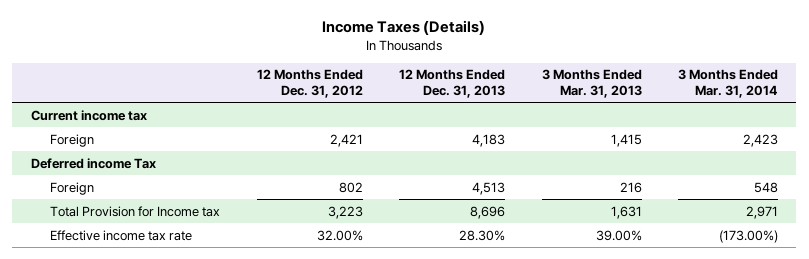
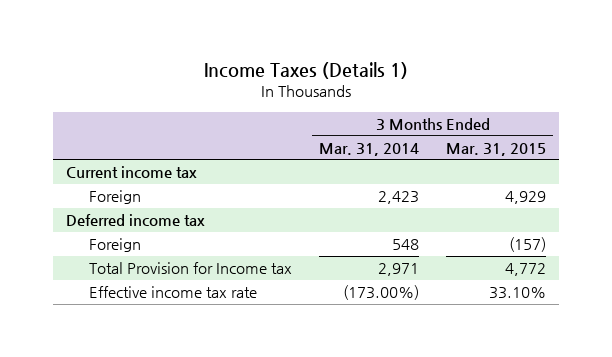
- Income Taxes (Details)
+ Income Taxes (Details 1)
- | 12 Months Ended Dec. 31, 2012 | 12 Months Ended Dec. 31, 2013 | 3 Months Ended Mar. 31, 2013 | 3 Months Ended Mar. 31, 2014
+ | 3 Months Ended Mar. 31, 2014 | 3 Months Ended Mar. 31, 2015
- Deferred income Tax
+ Deferred income tax

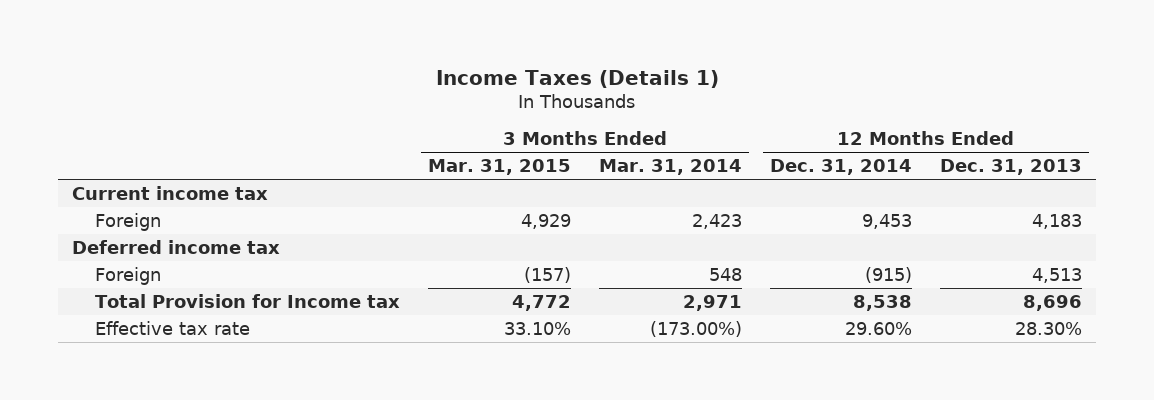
- | 3 Months Ended Mar. 31, 2014 | 3 Months Ended Mar. 31, 2015
+ | 3 Months Ended Mar. 31, 2015 | 3 Months Ended Mar. 31, 2014 | 12 Months Ended Dec. 31, 2014 | 12 Months Ended Dec. 31, 2013
- Effective income tax rate | (173.00%) | 33.10%
+ Effective tax rate | 33.10% | (173.00%) | 29.60% | 28.30%

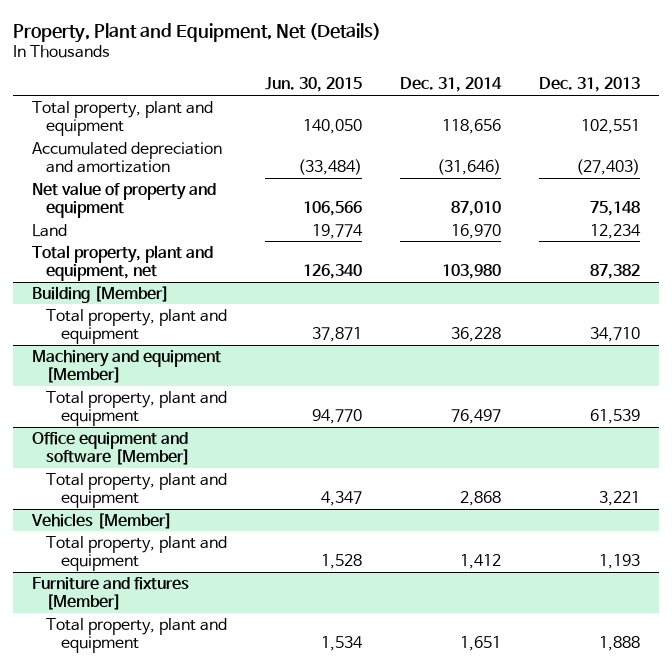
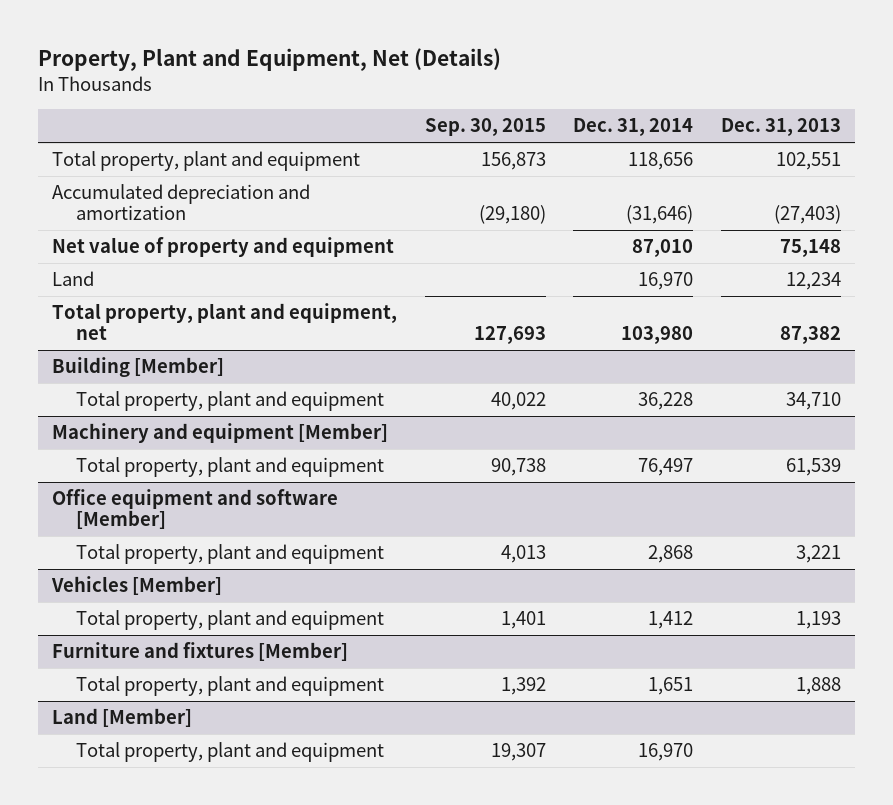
- | Jun. 30, 2015 | Dec. 31, 2014 | Dec. 31, 2013
+ | Sep. 30, 2015 | Dec. 31, 2014 | Dec. 31, 2013
+ Land [Member]
+ Total property, plant and equipment | 19,307 | 16,970 |

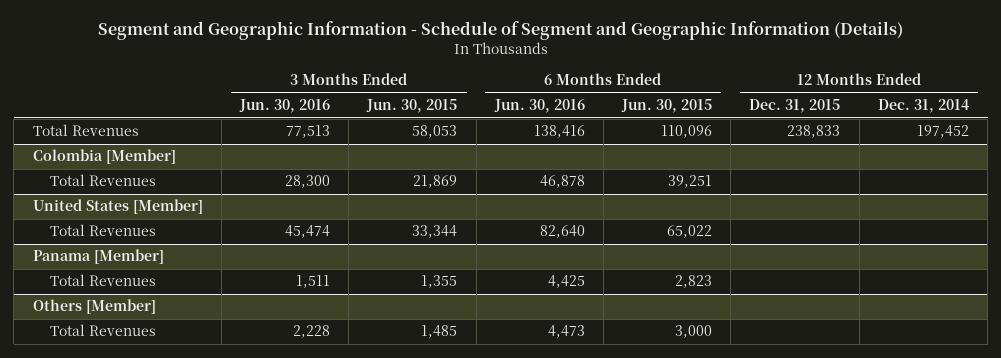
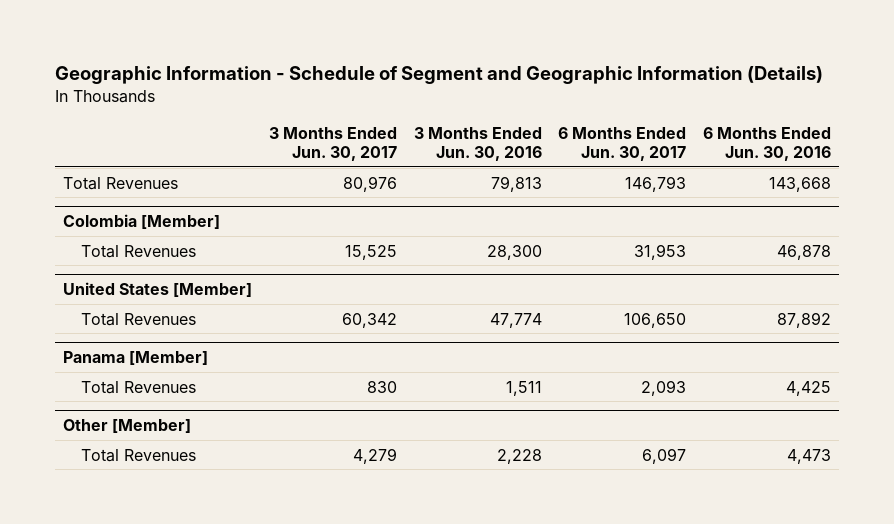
- Segment and Geographic Information - Schedule of Segment and Geographic Information (Details)
+ Geographic Information - Schedule of Segment and Geographic Information (Details)
- | 3 Months Ended Jun. 30, 2016 | 3 Months Ended Jun. 30, 2015 | 6 Months Ended Jun. 30, 2016 | 6 Months Ended Jun. 30, 2015 | 12 Months Ended Dec. 31, 2015 | 12 Months Ended Dec. 31, 2014
+ | 3 Months Ended Jun. 30, 2017 | 3 Months Ended Jun. 30, 2016 | 6 Months Ended Jun. 30, 2017 | 6 Months Ended Jun. 30, 2016
- Total Revenues | 77,513 | 58,053 | 138,416 | 110,096 | 238,833 | 197,452
+ Total Revenues | 80,976 | 79,813 | 146,793 | 143,668
@ United States [Member]
- Total Revenues | 45,474 | 33,344 | 82,640 | 65,022 | |
+ Total Revenues | 60,342 | 47,774 | 106,650 | 87,892
- Others [Member]
+ Other [Member]

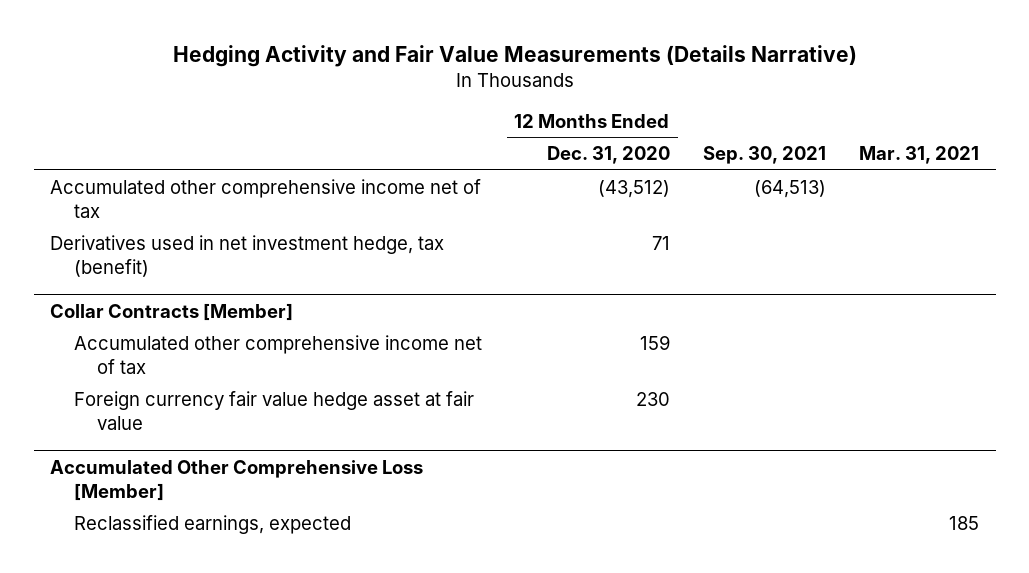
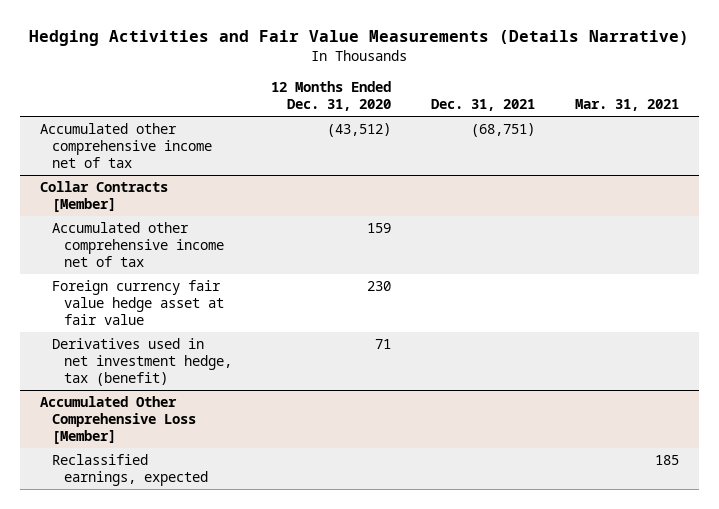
- Hedging Activity and Fair Value Measurements (Details Narrative)
+ Hedging Activities and Fair Value Measurements (Details Narrative)
- | 12 Months Ended Dec. 31, 2020 | Sep. 30, 2021 | Mar. 31, 2021
+ | 12 Months Ended Dec. 31, 2020 | Dec. 31, 2021 | Mar. 31, 2021
- Derivatives used in net investment hedge, tax (benefit) | 71 | |
@ Collar Contracts [Member]
+ Derivatives used in net investment hedge, tax (benefit) | 71 | |

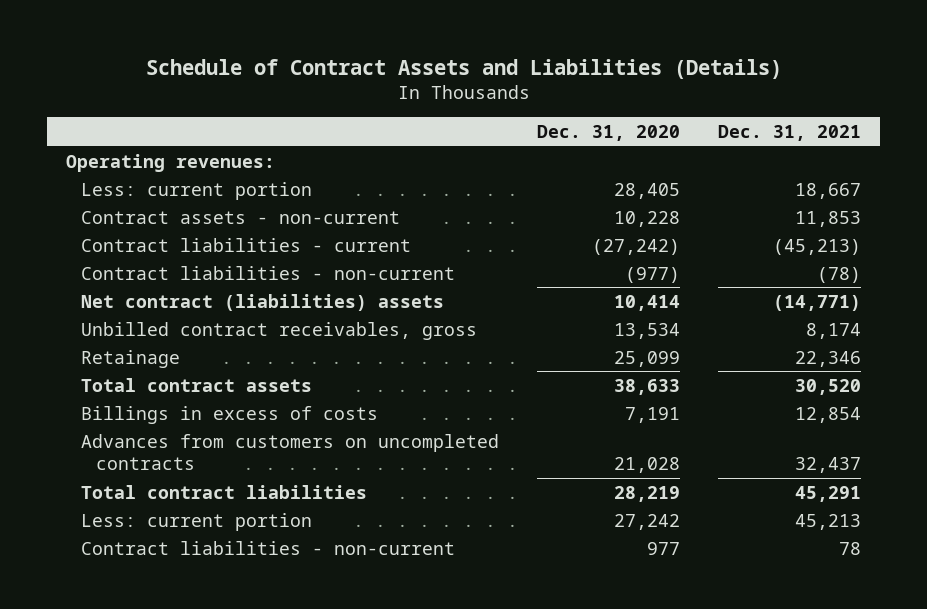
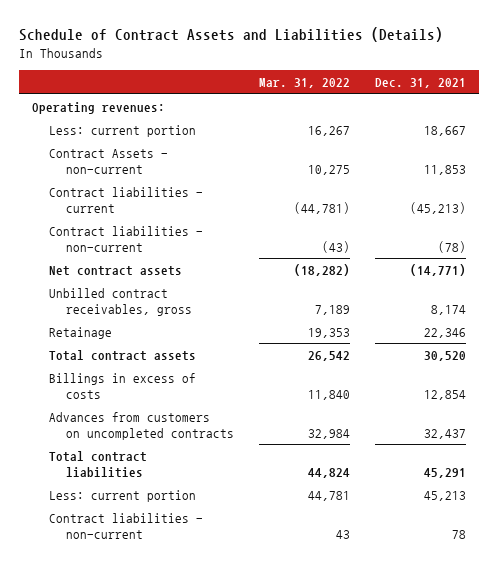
- | Dec. 31, 2020 | Dec. 31, 2021
+ | Mar. 31, 2022 | Dec. 31, 2021
- Contract assets - non-current | 10,228 | 11,853
+ Contract Assets - non-current | 10,275 | 11,853
- Net contract (liabilities) assets | 10,414 | (14,771)
+ Net contract assets | (18,282) | (14,771)

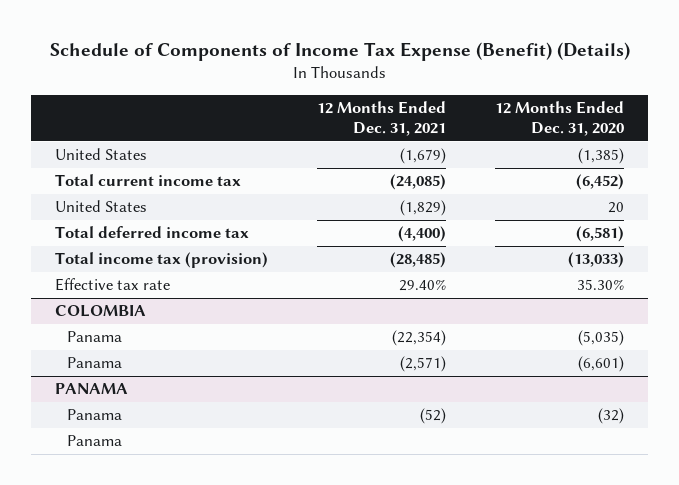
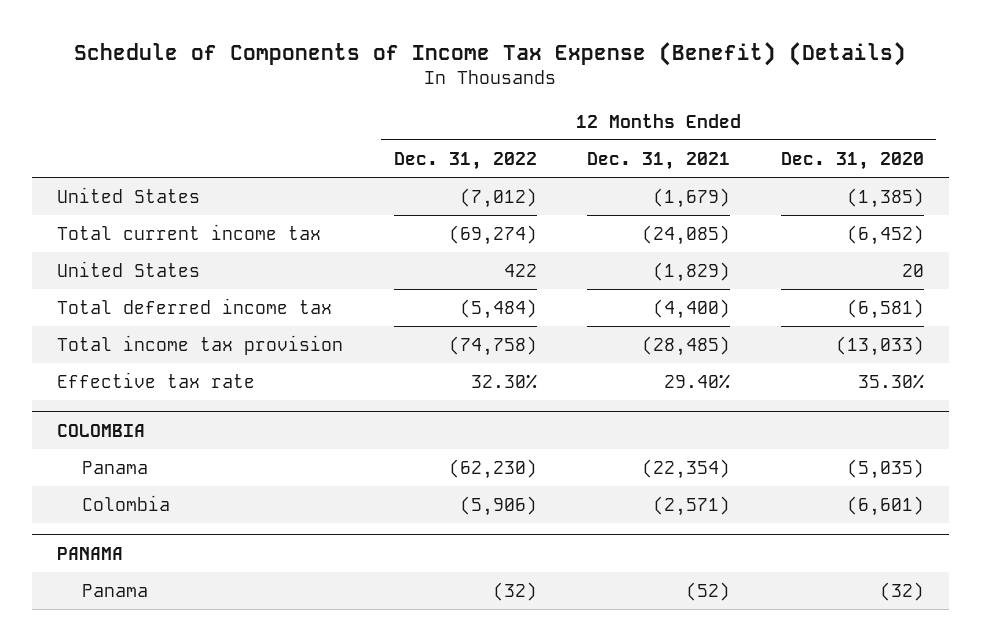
- | 12 Months Ended Dec. 31, 2021 | 12 Months Ended Dec. 31, 2020
+ | 12 Months Ended Dec. 31, 2022 | 12 Months Ended Dec. 31, 2021 | 12 Months Ended Dec. 31, 2020
- Total income tax (provision) | (28,485) | (13,033)
+ Total income tax provision | (74,758) | (28,485) | (13,033)
@ COLOMBIA
- Panama | (2,571) | (6,601)
+ Colombia | (5,906) | (2,571) | (6,601)
@ PANAMA
- Panama

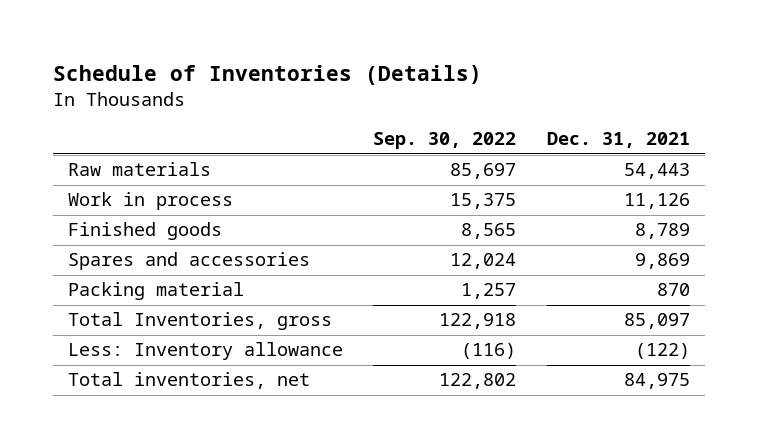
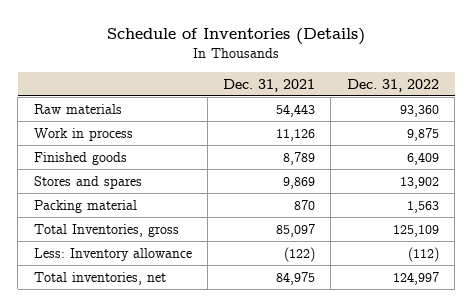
- | Sep. 30, 2022 | Dec. 31, 2021
+ | Dec. 31, 2021 | Dec. 31, 2022
- Spares and accessories | 12,024 | 9,869
+ Stores and spares | 9,869 | 13,902

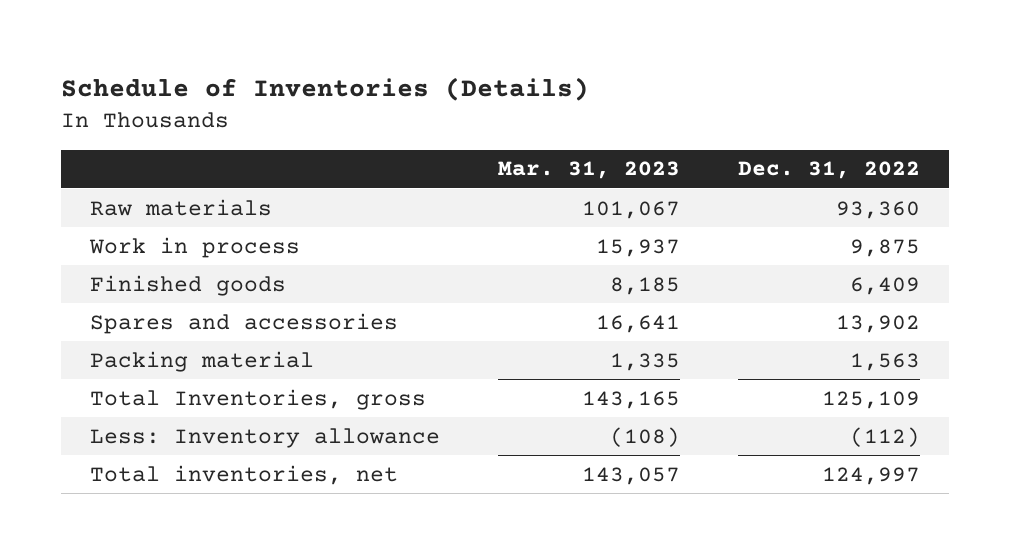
- | Dec. 31, 2021 | Dec. 31, 2022
+ | Mar. 31, 2023 | Dec. 31, 2022
- Stores and spares | 9,869 | 13,902
+ Spares and accessories | 16,641 | 13,902

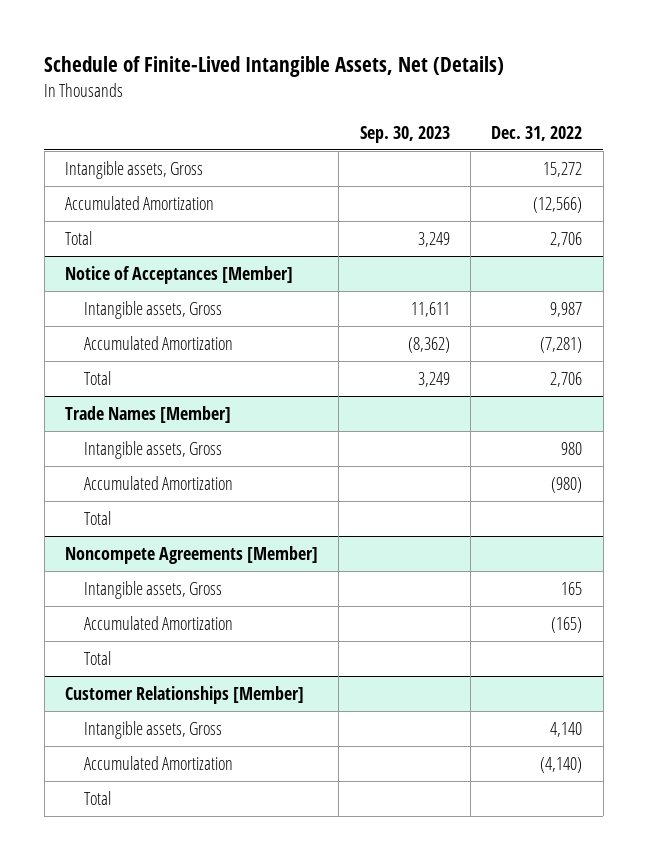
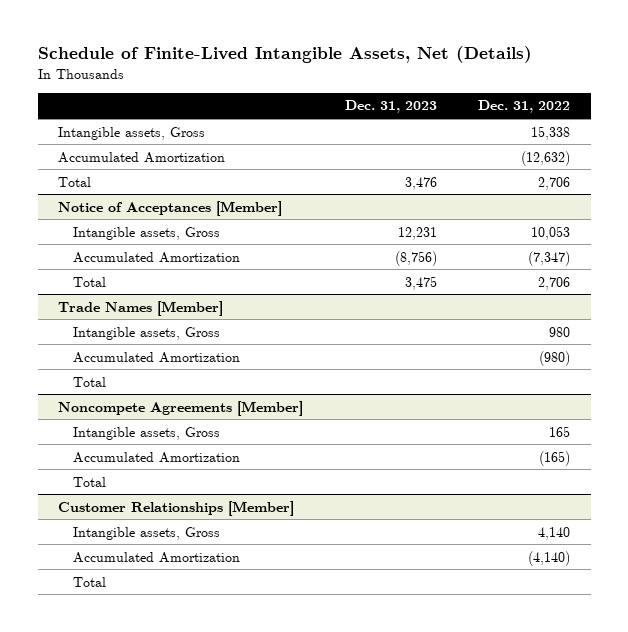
- | Sep. 30, 2023 | Dec. 31, 2022
+ | Dec. 31, 2023 | Dec. 31, 2022
- Intangible assets, Gross | | 15,272
- Accumulated Amortization | | (12,566)
+ Intangible assets, Gross | | 15,338
+ Accumulated Amortization | | (12,632)
@ Notice of Acceptances [Member]
- Intangible assets, Gross | 11,611 | 9,987
- Accumulated Amortization | (8,362) | (7,281)
+ Intangible assets, Gross | 12,231 | 10,053
+ Accumulated Amortization | (8,756) | (7,347)

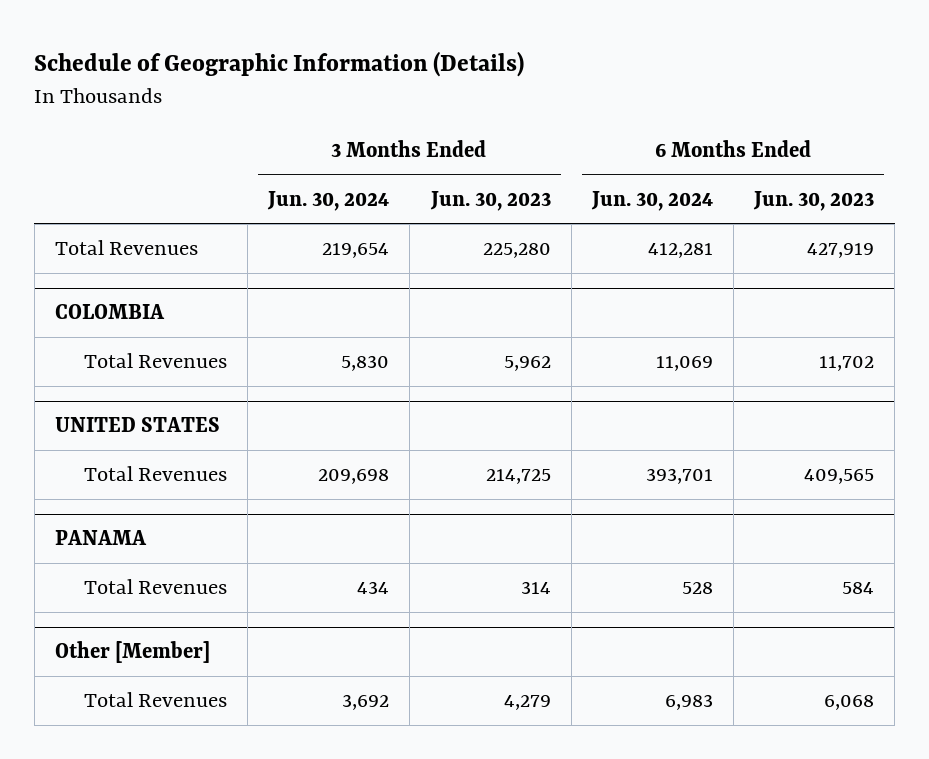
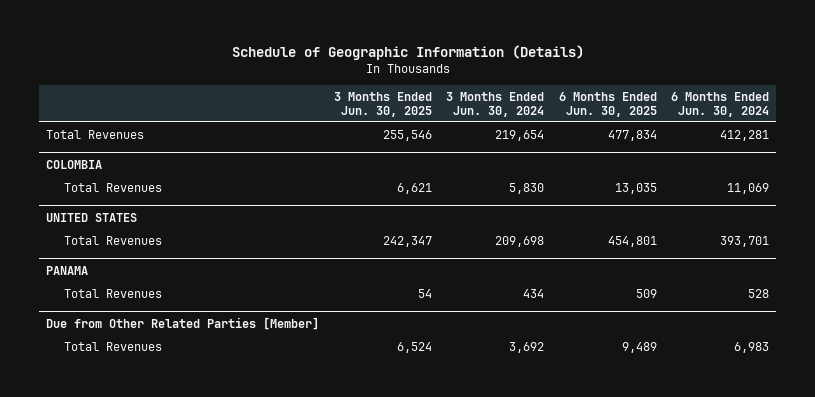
- | 3 Months Ended Jun. 30, 2024 | 3 Months Ended Jun. 30, 2023 | 6 Months Ended Jun. 30, 2024 | 6 Months Ended Jun. 30, 2023
+ | 3 Months Ended Jun. 30, 2025 | 3 Months Ended Jun. 30, 2024 | 6 Months Ended Jun. 30, 2025 | 6 Months Ended Jun. 30, 2024
- Other [Member]
+ Due from Other Related Parties [Member]

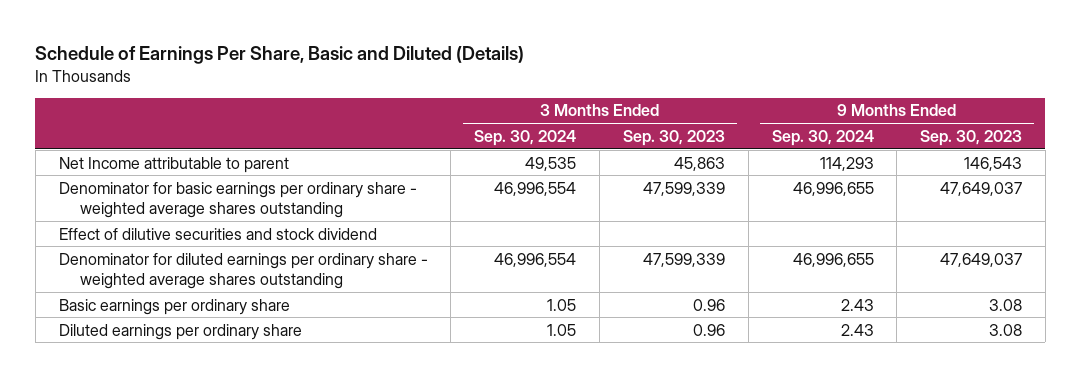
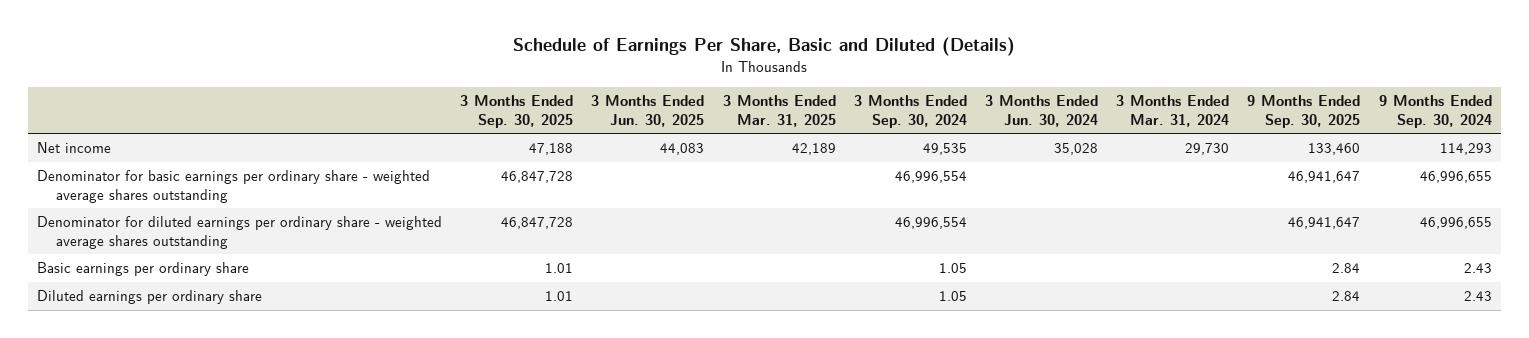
- | 3 Months Ended Sep. 30, 2024 | 3 Months Ended Sep. 30, 2023 | 9 Months Ended Sep. 30, 2024 | 9 Months Ended Sep. 30, 2023
+ | 3 Months Ended Sep. 30, 2025 | 3 Months Ended Jun. 30, 2025 | 3 Months Ended Mar. 31, 2025 | 3 Months Ended Sep. 30, 2024 | 3 Months Ended Jun. 30, 2024 | 3 Months Ended Mar. 31, 2024 | 9 Months Ended Sep. 30, 2025 | 9 Months Ended Sep. 30, 2024
- Net Income attributable to parent | 49,535 | 45,863 | 114,293 | 146,543
+ Net income | 47,188 | 44,083 | 42,189 | 49,535 | 35,028 | 29,730 | 133,460 | 114,293
- Effect of dilutive securities and stock dividend

